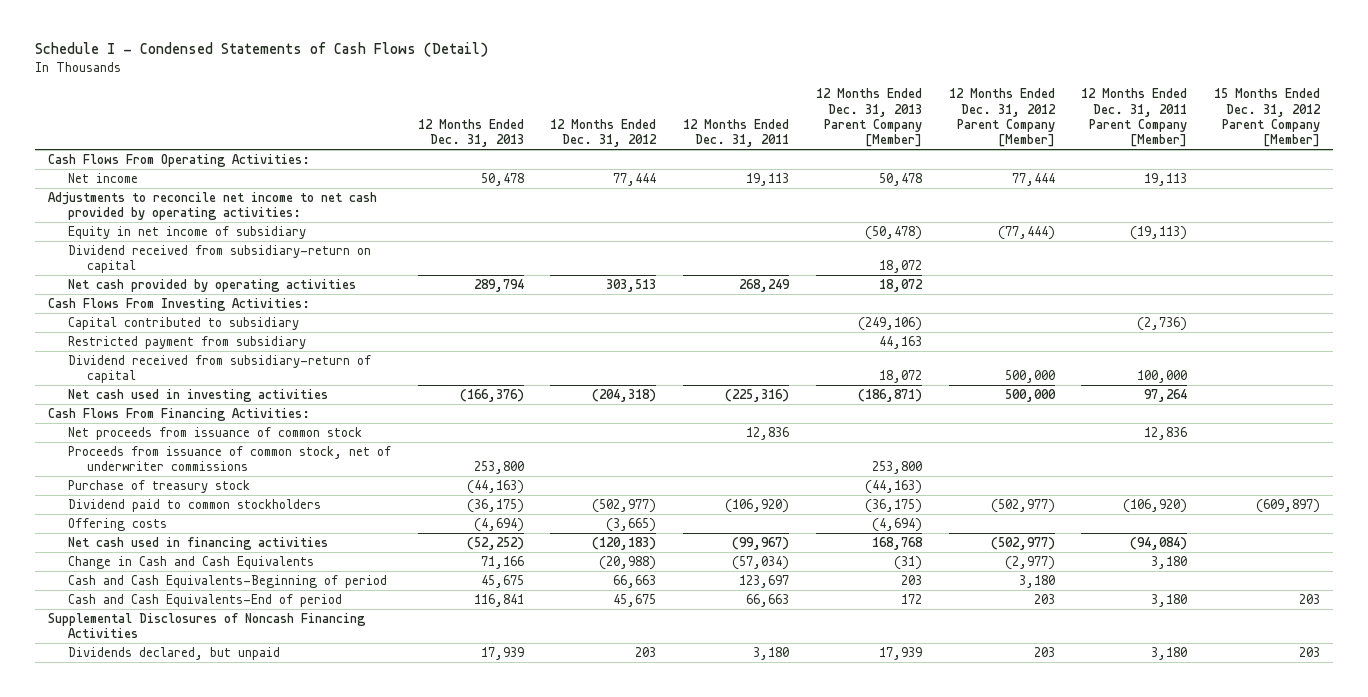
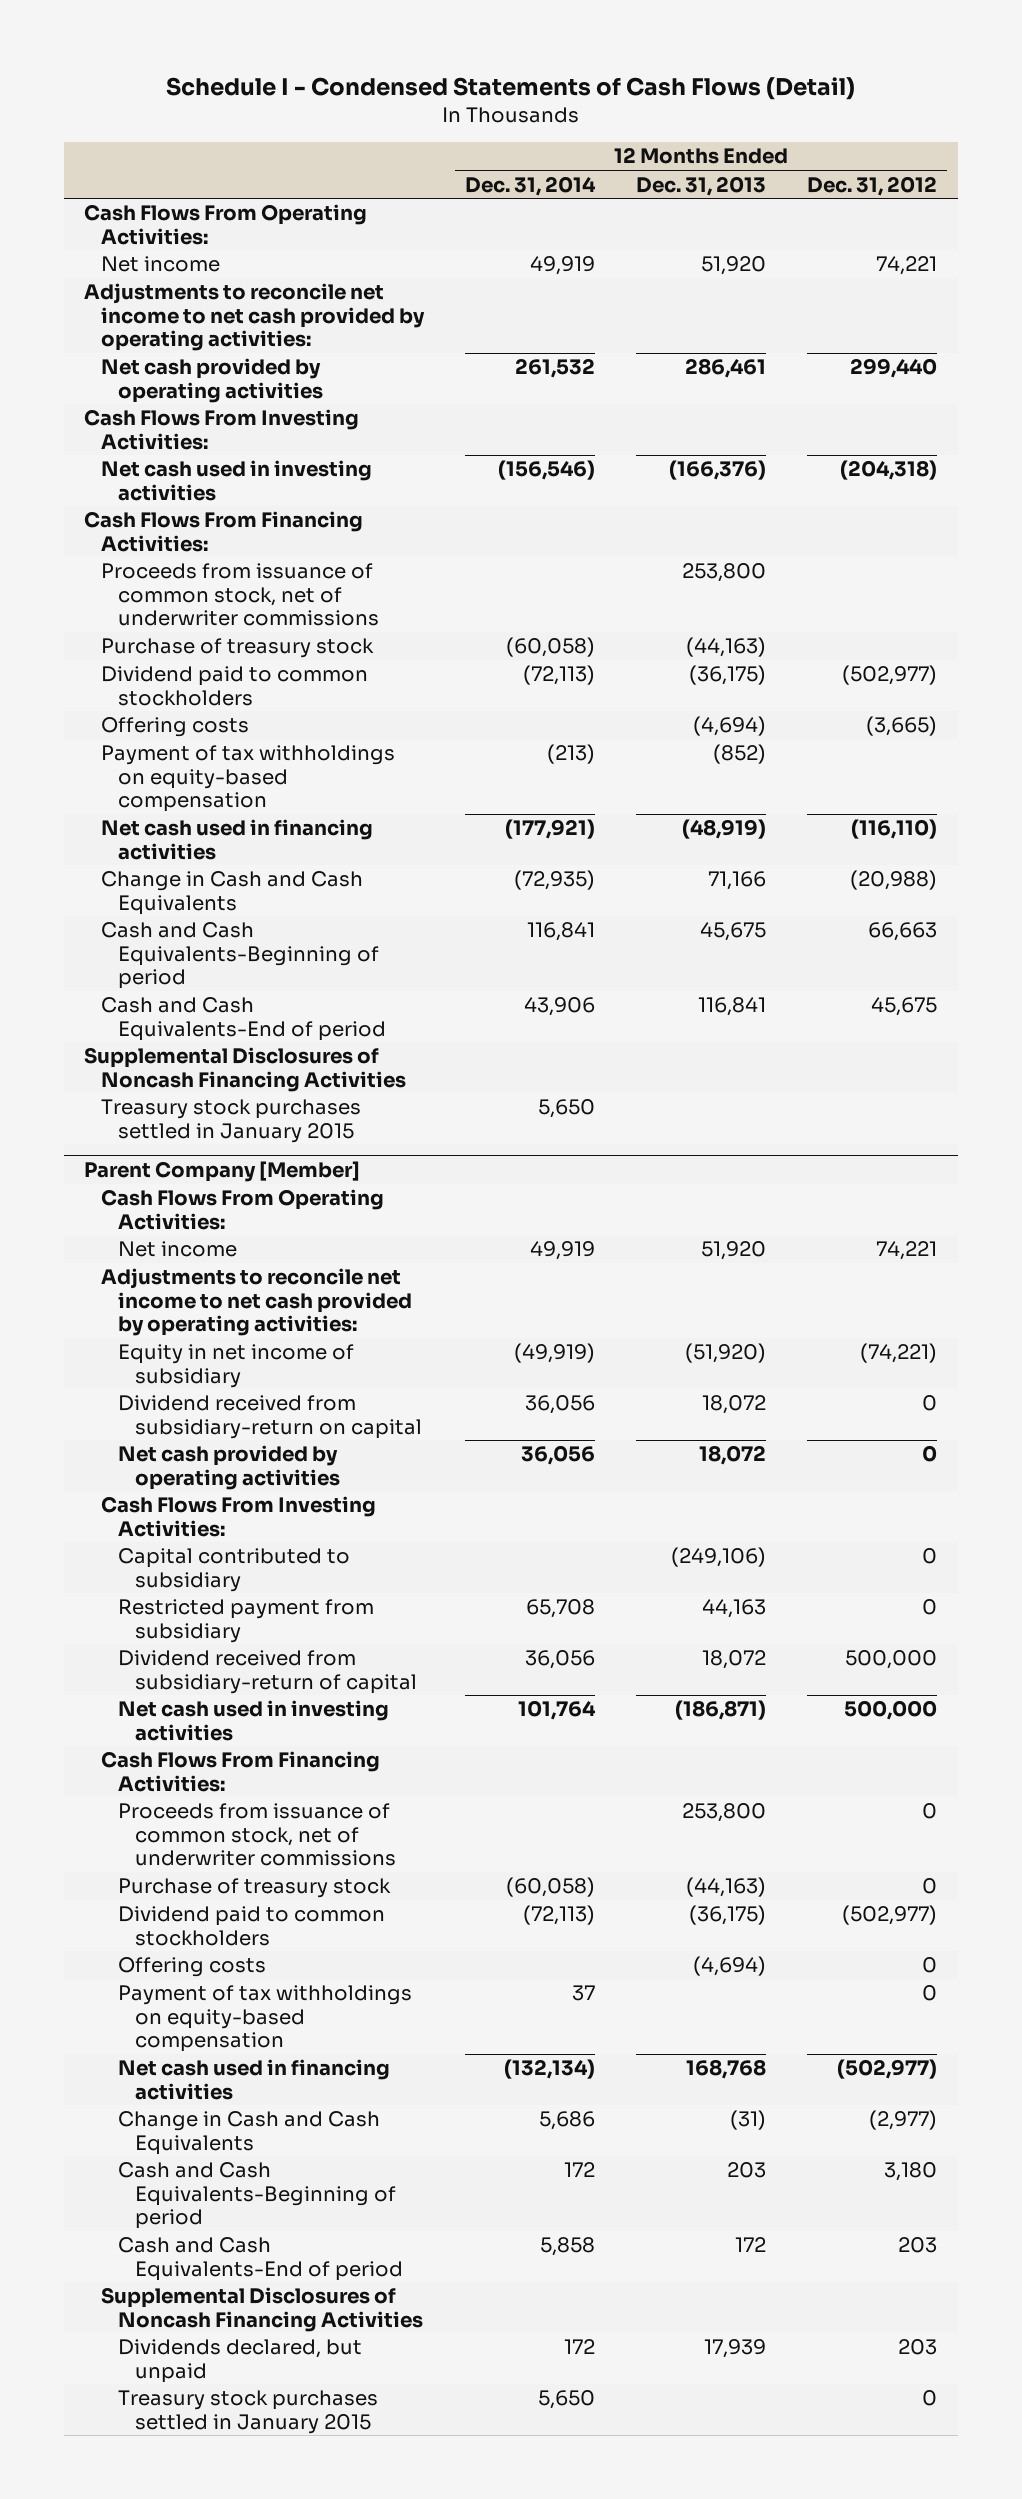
- | 12 Months Ended Dec. 31, 2013 | 12 Months Ended Dec. 31, 2012 | 12 Months Ended Dec. 31, 2011 | 12 Months Ended Dec. 31, 2013 Parent Company [Member] | 12 Months Ended Dec. 31, 2012 Parent Company [Member] | 12 Months Ended Dec. 31, 2011 Parent Company [Member] | 15 Months Ended Dec. 31, 2012 Parent Company [Member]
+ | 12 Months Ended Dec. 31, 2014 | 12 Months Ended Dec. 31, 2013 | 12 Months Ended Dec. 31, 2012
- Net income | 50,478 | 77,444 | 19,113 | 50,478 | 77,444 | 19,113 |
+ Net income | 49,919 | 51,920 | 74,221
- Equity in net income of subsidiary | | | | (50,478) | (77,444) | (19,113) |
- Dividend received from subsidiary-return on capital | | | | 18,072 | | |
- Net cash provided by operating activities | 289,794 | 303,513 | 268,249 | 18,072 | | |
+ Net cash provided by operating activities | 261,532 | 286,461 | 299,440
- Capital contributed to subsidiary | | | | (249,106) | | (2,736) |
- Restricted payment from subsidiary | | | | 44,163 | | |
- Dividend received from subsidiary-return of capital | | | | 18,072 | 500,000 | 100,000 |
- Net proceeds from issuance of common stock | | | 12,836 | | | 12,836 |
- Net cash used in financing activities | (52,252) | (120,183) | (99,967) | 168,768 | (502,977) | (94,084) |
+ Payment of tax withholdings on equity-based compensation | (213) | (852) |
+ Net cash used in financing activities | (177,921) | (48,919) | (116,110)
+ Treasury stock purchases settled in January 2015 | 5,650 | |
+ Parent Company [Member]
+ Cash Flows From Operating Activities:
+ Net income | 49,919 | 51,920 | 74,221
+ Adjustments to reconcile net income to net cash provided by operating activities:
+ Equity in net income of subsidiary | (49,919) | (51,920) | (74,221)
+ Dividend received from subsidiary-return on capital | 36,056 | 18,072 | 0
+ Net cash provided by operating activities | 36,056 | 18,072 | 0
+ Cash Flows From Investing Activities:
+ Capital contributed to subsidiary | | (249,106) | 0
+ Restricted payment from subsidiary | 65,708 | 44,163 | 0
+ Dividend received from subsidiary-return of capital | 36,056 | 18,072 | 500,000
+ Net cash used in investing activities | 101,764 | (186,871) | 500,000
+ Cash Flows From Financing Activities:
+ Proceeds from issuance of common stock, net of underwriter commissions | | 253,800 | 0
+ Purchase of treasury stock | (60,058) | (44,163) | 0
+ Dividend paid to common stockholders | (72,113) | (36,175) | (502,977)
+ Offering costs | | (4,694) | 0
+ Payment of tax withholdings on equity-based compensation | 37 | | 0
+ Net cash used in financing activities | (132,134) | 168,768 | (502,977)
+ Change in Cash and Cash Equivalents | 5,686 | (31) | (2,977)
+ Cash and Cash Equivalents-Beginning of period | 172 | 203 | 3,180
+ Cash and Cash Equivalents-End of period | 5,858 | 172 | 203
+ Supplemental Disclosures of Noncash Financing Activities
+ Treasury stock purchases settled in January 2015 | 5,650 | | 0

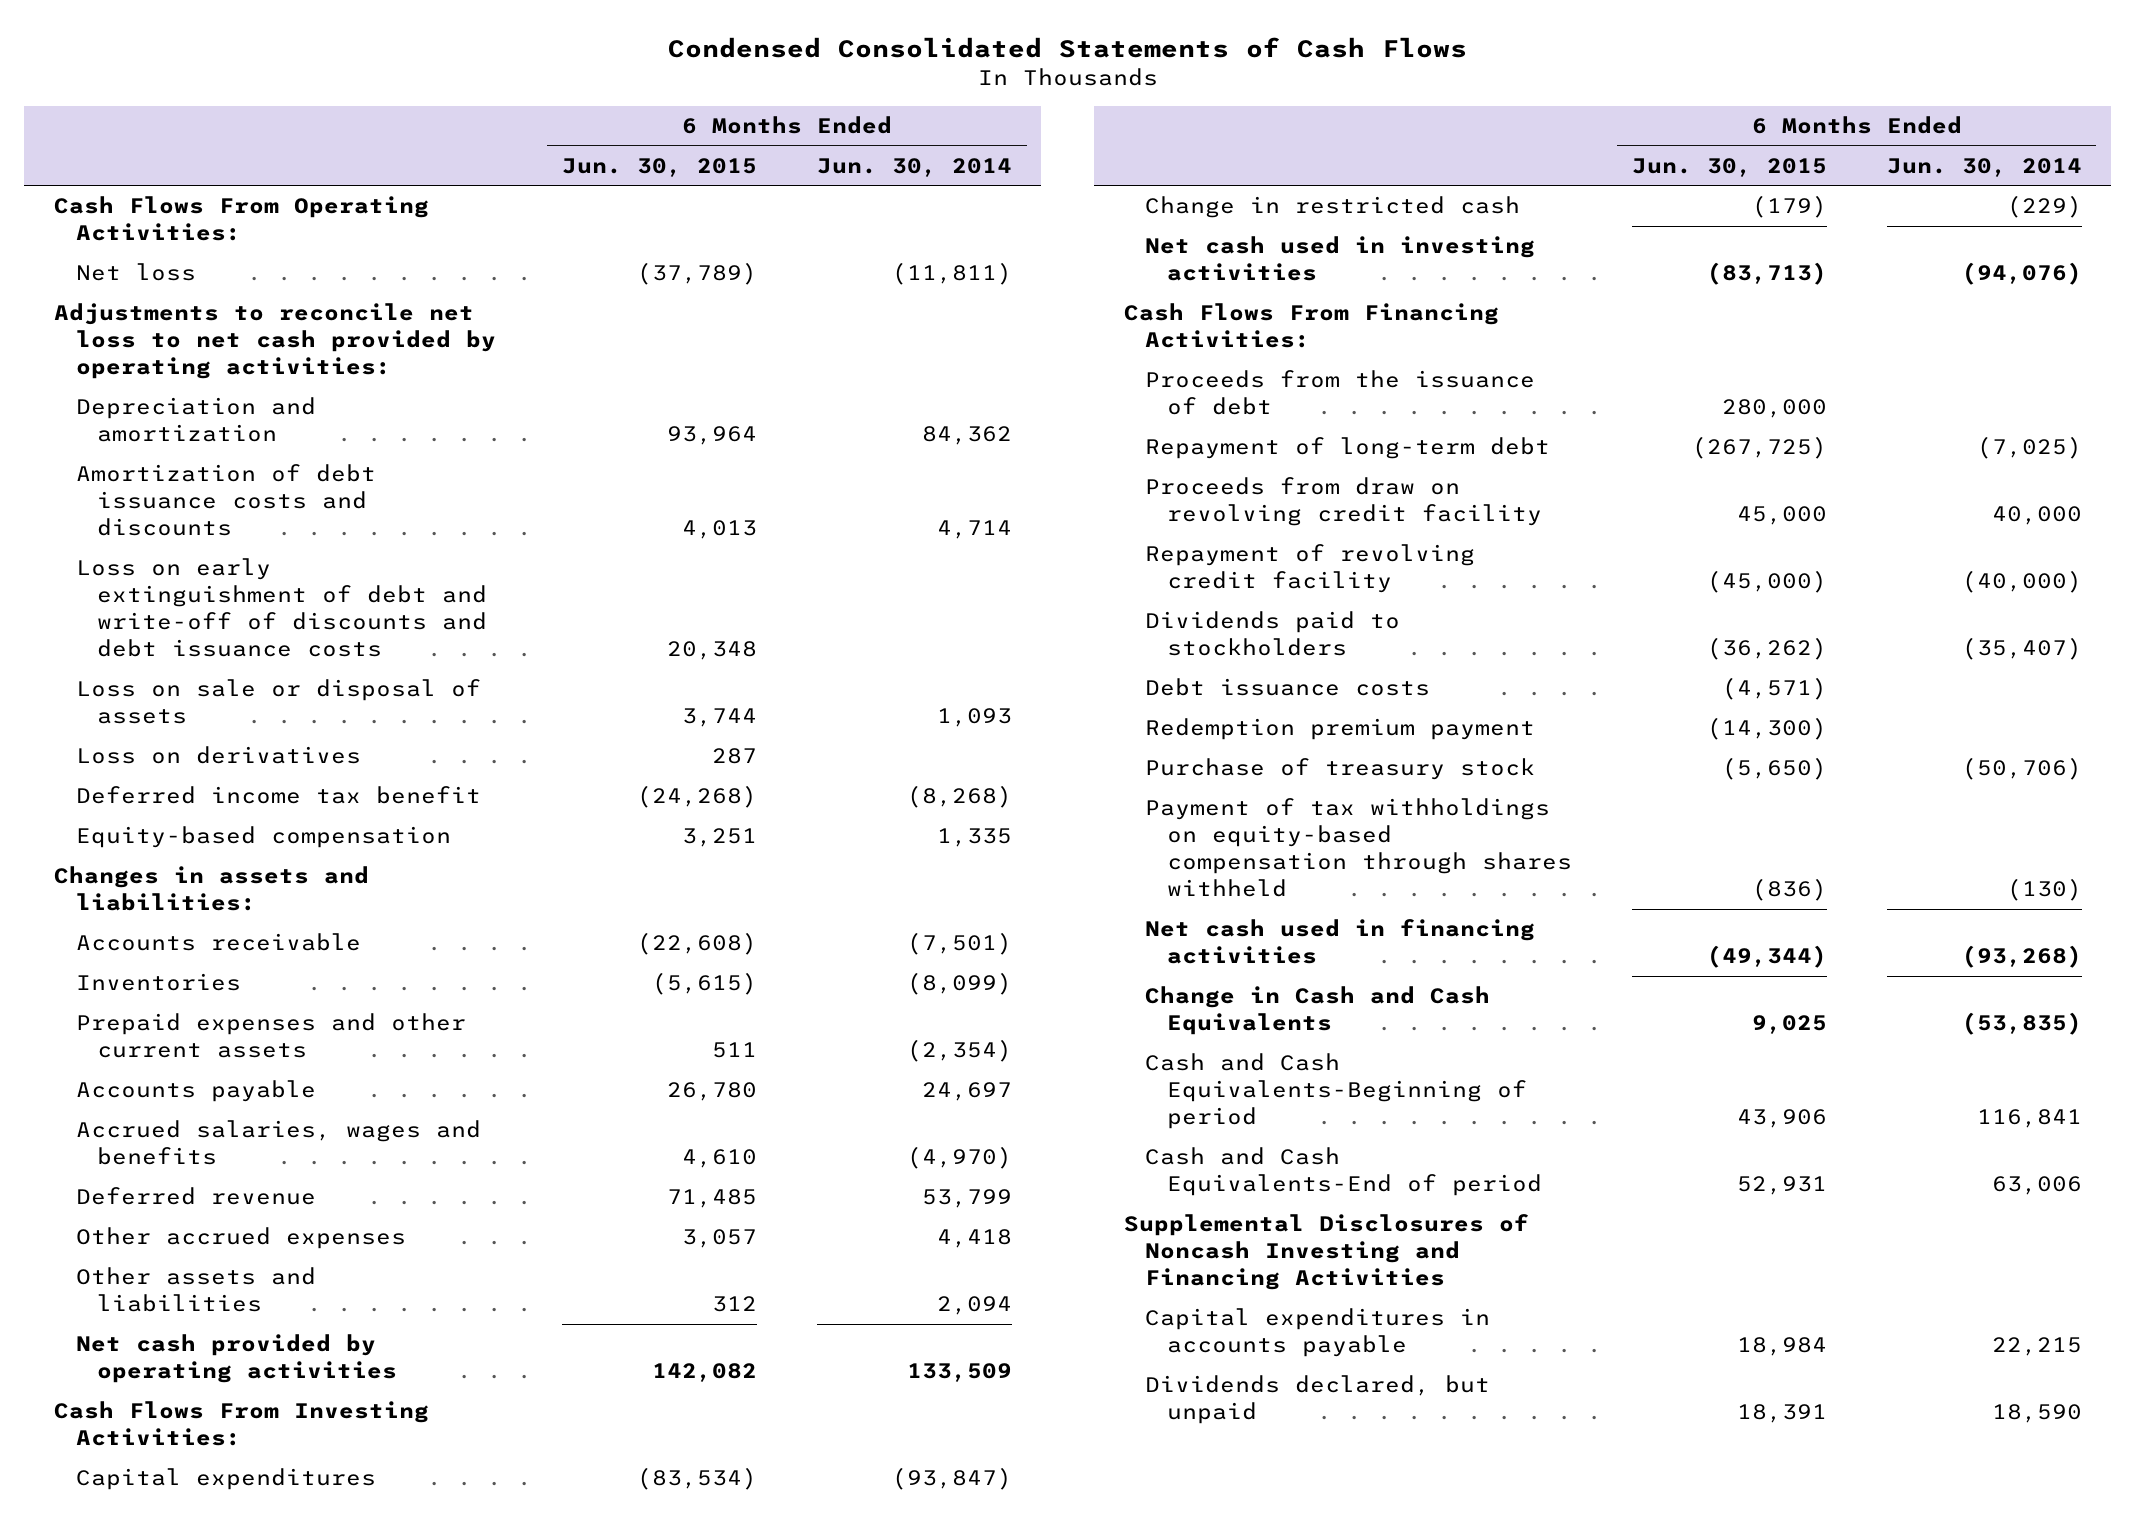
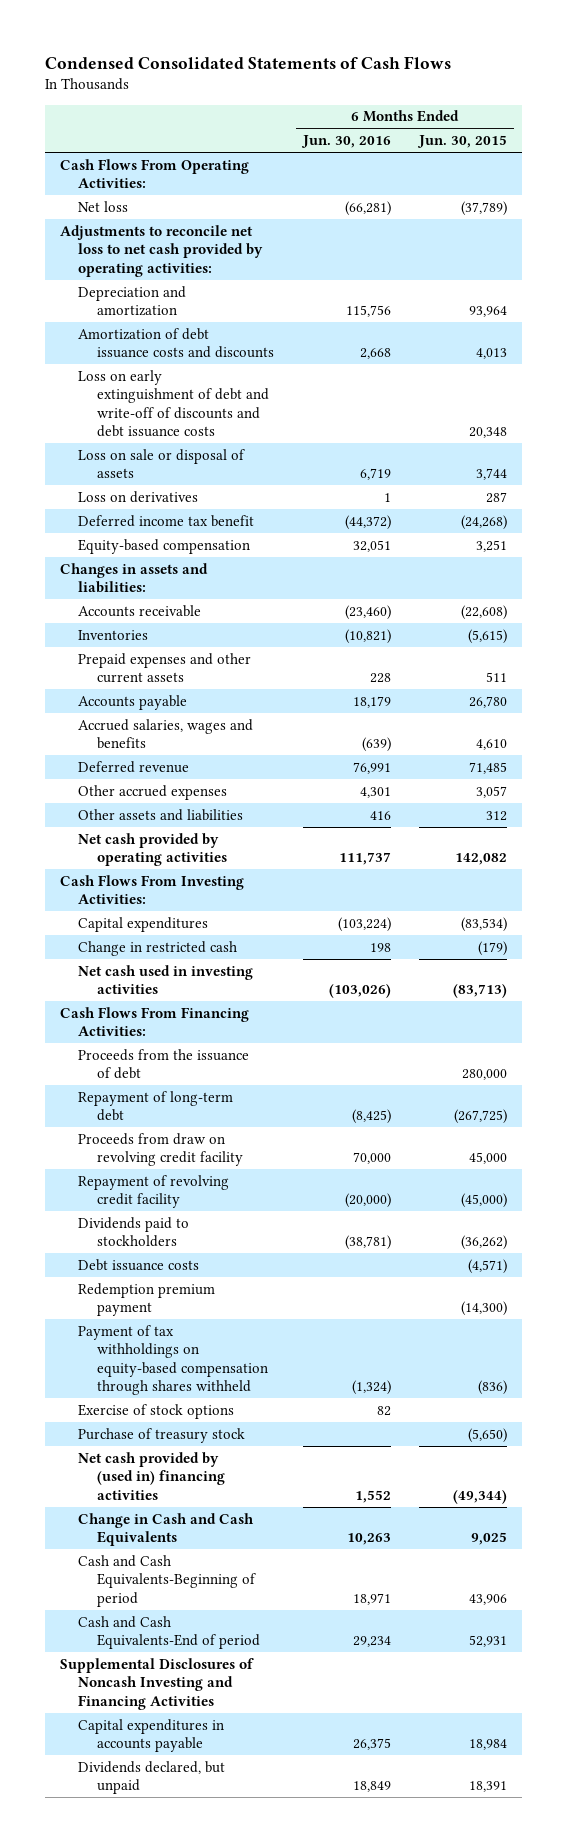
- | 6 Months Ended Jun. 30, 2015 | 6 Months Ended Jun. 30, 2014
+ | 6 Months Ended Jun. 30, 2016 | 6 Months Ended Jun. 30, 2015
- Net cash used in financing activities | (49,344) | (93,268)
+ Exercise of stock options | 82 |
moved down: Purchase of treasury stock | | (5,650)
+ Net cash provided by (used in) financing activities | 1,552 | (49,344)

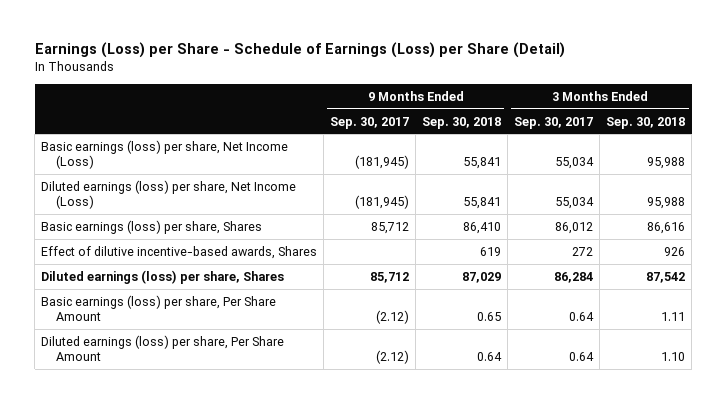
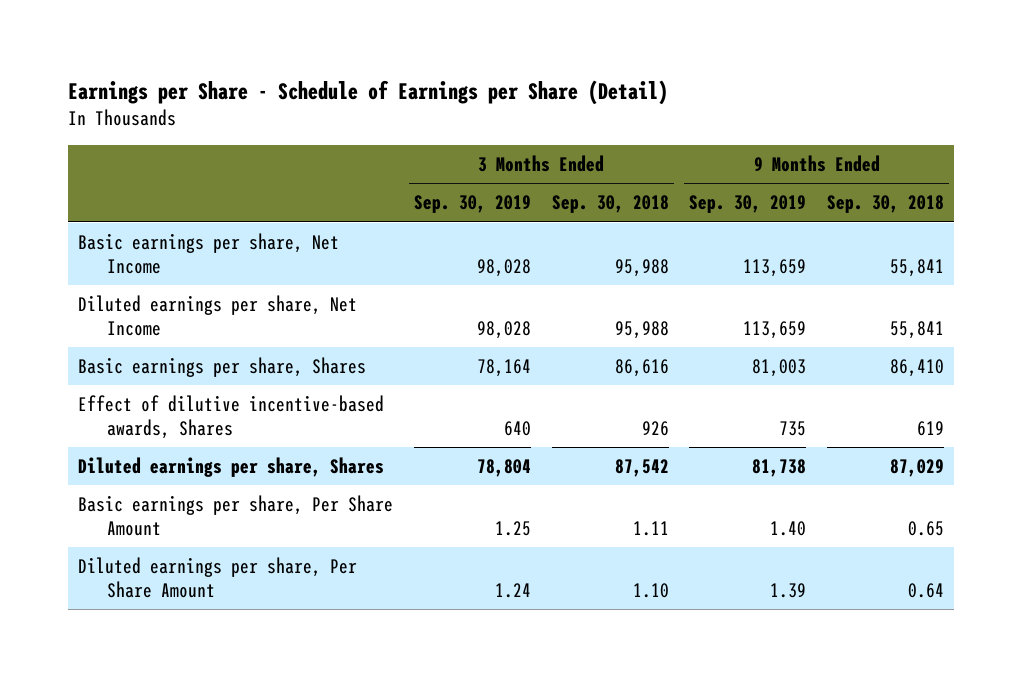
- Earnings (Loss) per Share - Schedule of Earnings (Loss) per Share (Detail)
+ Earnings per Share - Schedule of Earnings per Share (Detail)
- | 9 Months Ended Sep. 30, 2017 | 9 Months Ended Sep. 30, 2018 | 3 Months Ended Sep. 30, 2017 | 3 Months Ended Sep. 30, 2018
+ | 3 Months Ended Sep. 30, 2019 | 3 Months Ended Sep. 30, 2018 | 9 Months Ended Sep. 30, 2019 | 9 Months Ended Sep. 30, 2018
- Basic earnings (loss) per share, Net Income (Loss) | (181,945) | 55,841 | 55,034 | 95,988
- Diluted earnings (loss) per share, Net Income (Loss) | (181,945) | 55,841 | 55,034 | 95,988
- Basic earnings (loss) per share, Shares | 85,712 | 86,410 | 86,012 | 86,616
+ Basic earnings per share, Net Income | 98,028 | 95,988 | 113,659 | 55,841
+ Diluted earnings per share, Net Income | 98,028 | 95,988 | 113,659 | 55,841
+ Basic earnings per share, Shares | 78,164 | 86,616 | 81,003 | 86,410
- Diluted earnings (loss) per share, Shares | 85,712 | 87,029 | 86,284 | 87,542
- Basic earnings (loss) per share, Per Share Amount | (2.12) | 0.65 | 0.64 | 1.11
- Diluted earnings (loss) per share, Per Share Amount | (2.12) | 0.64 | 0.64 | 1.10
+ Diluted earnings per share, Shares | 78,804 | 87,542 | 81,738 | 87,029
+ Basic earnings per share, Per Share Amount | 1.25 | 1.11 | 1.40 | 0.65
+ Diluted earnings per share, Per Share Amount | 1.24 | 1.10 | 1.39 | 0.64

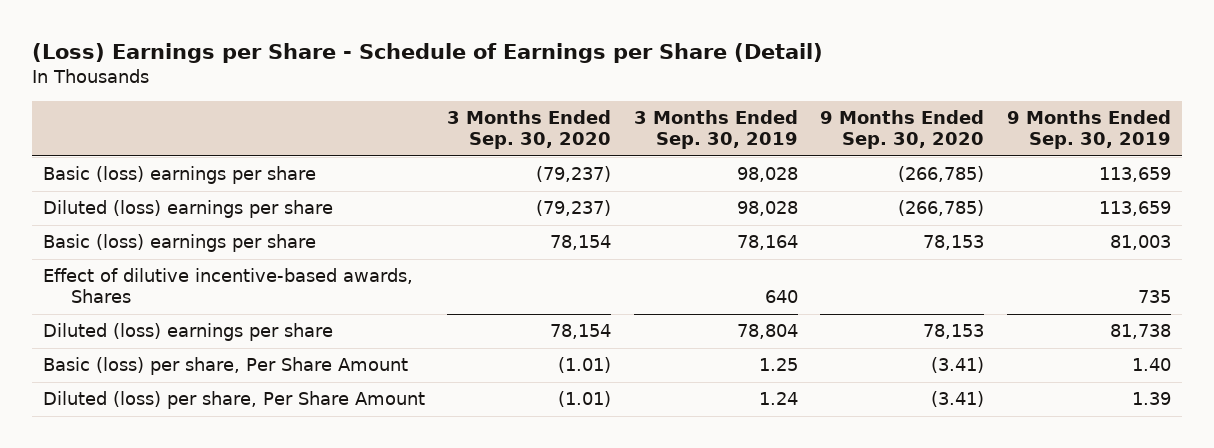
- Earnings per Share - Schedule of Earnings per Share (Detail)
+ (Loss) Earnings per Share - Schedule of Earnings per Share (Detail)
- | 3 Months Ended Sep. 30, 2019 | 3 Months Ended Sep. 30, 2018 | 9 Months Ended Sep. 30, 2019 | 9 Months Ended Sep. 30, 2018
+ | 3 Months Ended Sep. 30, 2020 | 3 Months Ended Sep. 30, 2019 | 9 Months Ended Sep. 30, 2020 | 9 Months Ended Sep. 30, 2019
- Basic earnings per share, Net Income | 98,028 | 95,988 | 113,659 | 55,841
- Diluted earnings per share, Net Income | 98,028 | 95,988 | 113,659 | 55,841
- Basic earnings per share, Shares | 78,164 | 86,616 | 81,003 | 86,410
+ Basic (loss) earnings per share | (79,237) | 98,028 | (266,785) | 113,659
+ Diluted (loss) earnings per share | (79,237) | 98,028 | (266,785) | 113,659
+ Basic (loss) earnings per share | 78,154 | 78,164 | 78,153 | 81,003
- Diluted earnings per share, Shares | 78,804 | 87,542 | 81,738 | 87,029
- Basic earnings per share, Per Share Amount | 1.25 | 1.11 | 1.40 | 0.65
- Diluted earnings per share, Per Share Amount | 1.24 | 1.10 | 1.39 | 0.64
+ Diluted (loss) earnings per share | 78,154 | 78,804 | 78,153 | 81,738
+ Basic (loss) per share, Per Share Amount | (1.01) | 1.25 | (3.41) | 1.40
+ Diluted (loss) per share, Per Share Amount | (1.01) | 1.24 | (3.41) | 1.39

